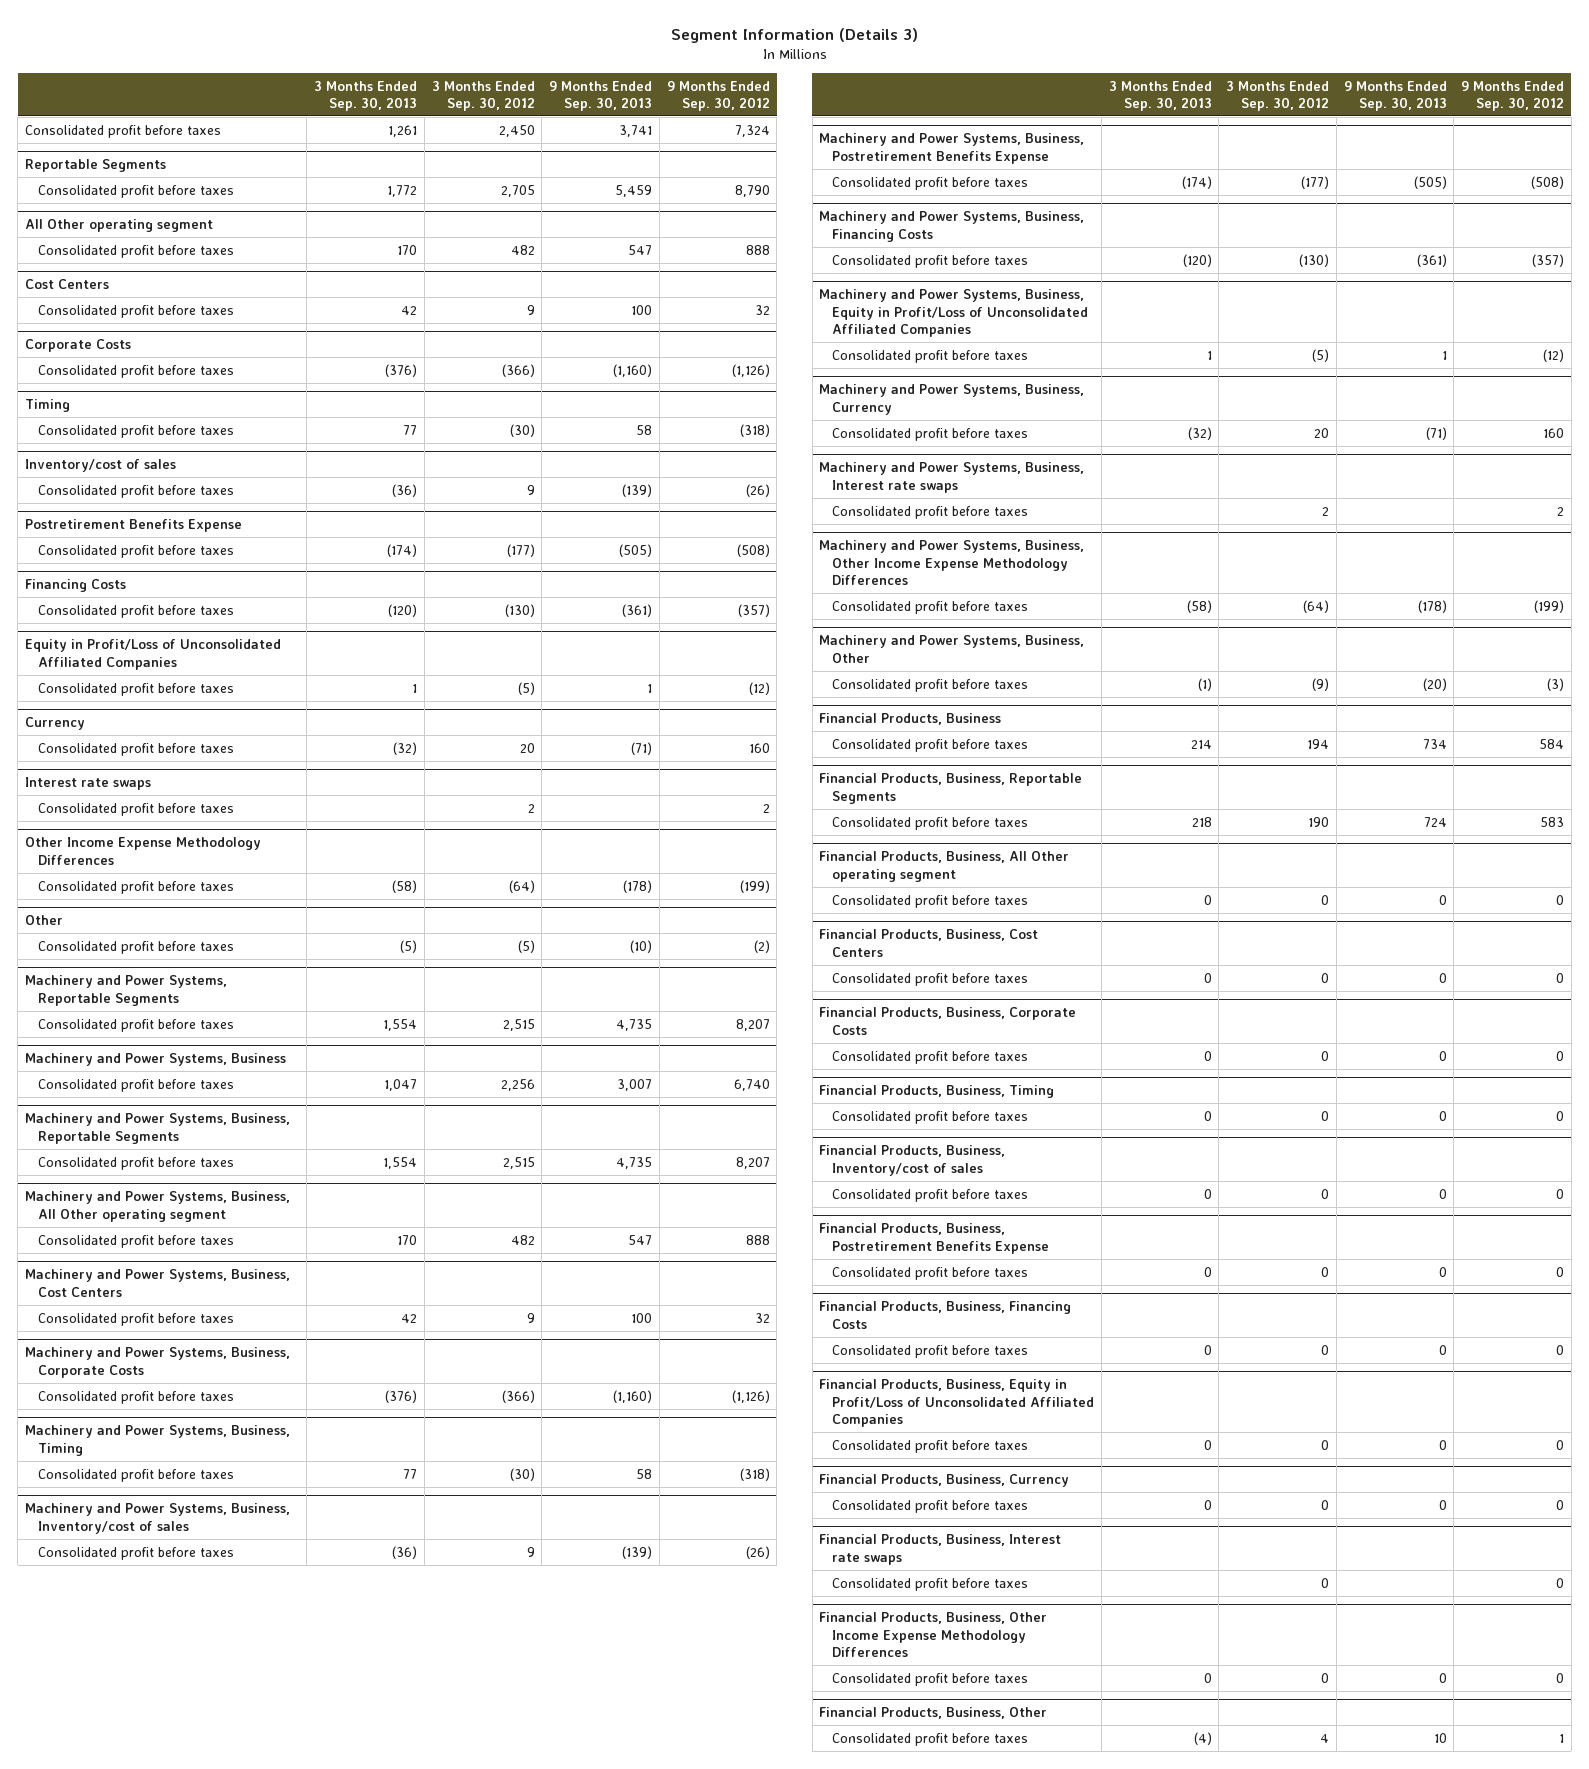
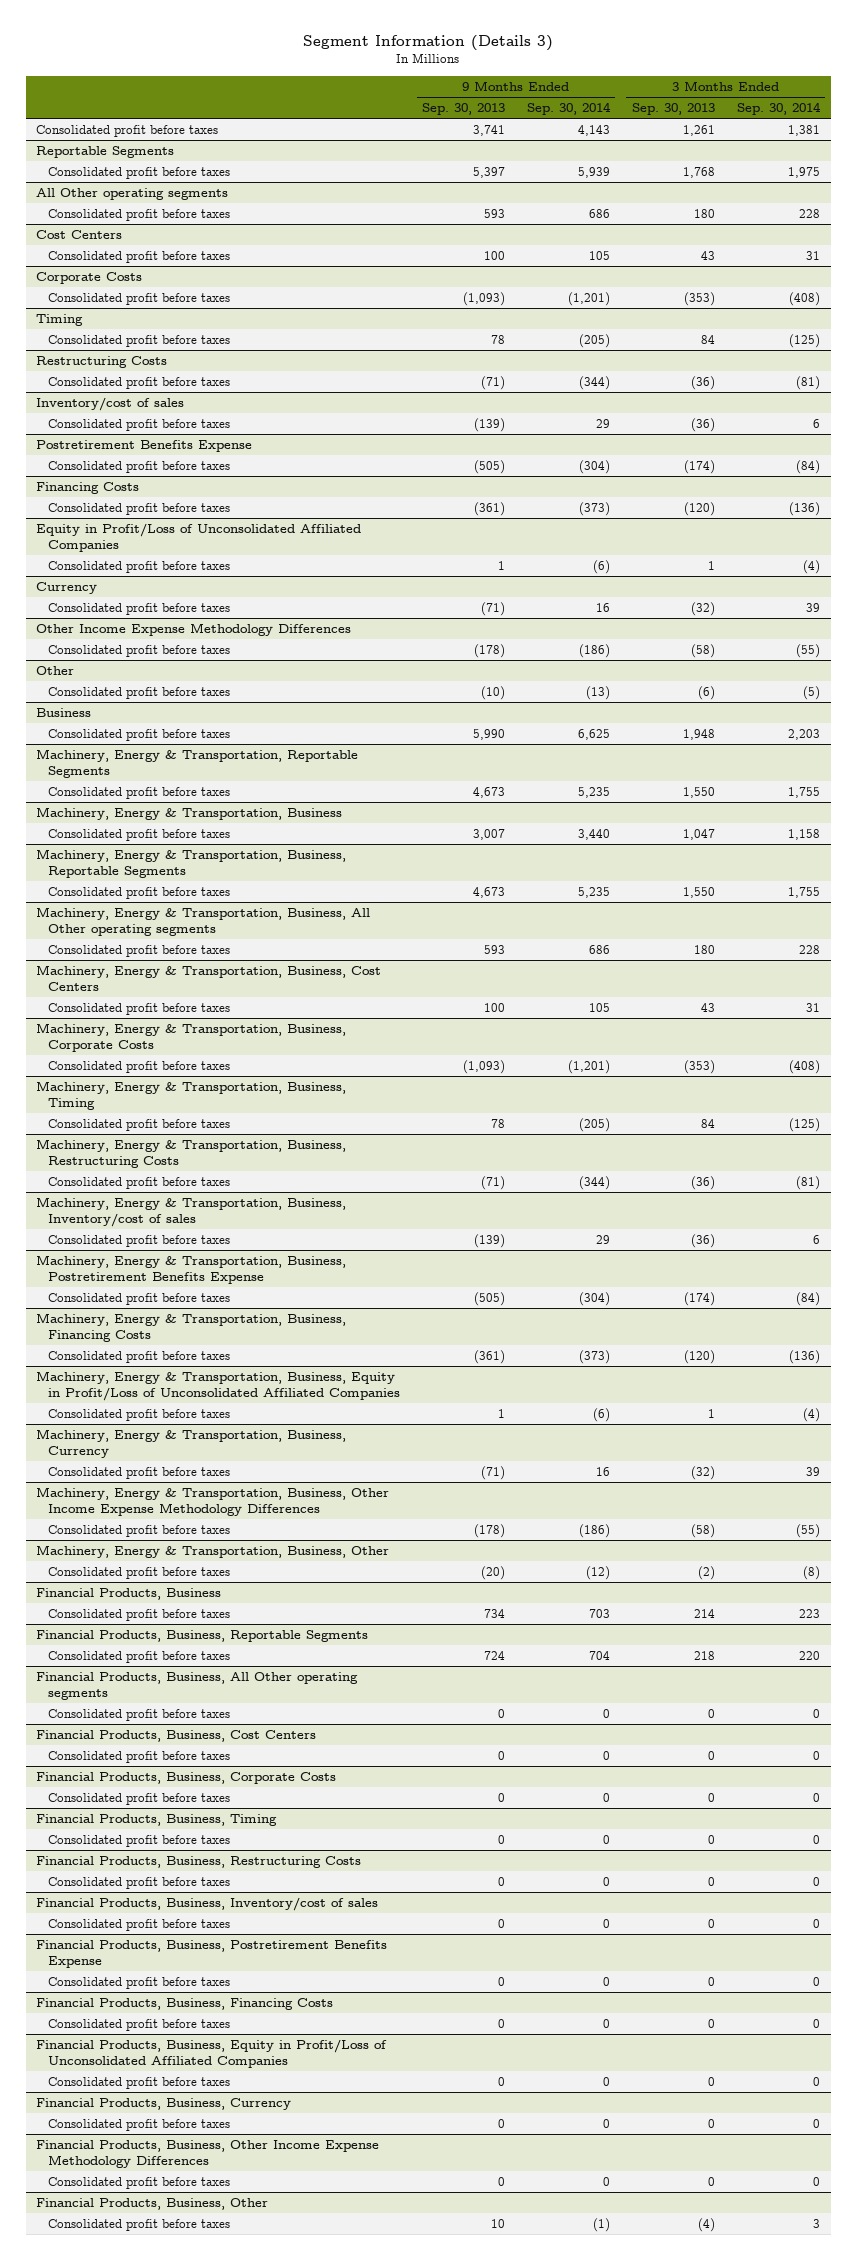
- | 3 Months Ended Sep. 30, 2013 | 3 Months Ended Sep. 30, 2012 | 9 Months Ended Sep. 30, 2013 | 9 Months Ended Sep. 30, 2012
+ | 9 Months Ended Sep. 30, 2013 | 9 Months Ended Sep. 30, 2014 | 3 Months Ended Sep. 30, 2013 | 3 Months Ended Sep. 30, 2014
@ Reportable Segments
- Consolidated profit before taxes | 1,772 | 2,705 | 5,459 | 8,790
- All Other operating segment
- Consolidated profit before taxes | 170 | 482 | 547 | 888
@ Reportable Segments
+ Consolidated profit before taxes | 5,397 | 5,939 | 1,768 | 1,975
+ All Other operating segments
+ Consolidated profit before taxes | 593 | 686 | 180 | 228
@ Cost Centers
- Consolidated profit before taxes | 42 | 9 | 100 | 32
+ Consolidated profit before taxes | 100 | 105 | 43 | 31
@ Corporate Costs
- Consolidated profit before taxes | (376) | (366) | (1,160) | (1,126)
+ Consolidated profit before taxes | (1,093) | (1,201) | (353) | (408)
@ Timing
- Consolidated profit before taxes | 77 | (30) | 58 | (318)
+ Consolidated profit before taxes | 78 | (205) | 84 | (125)
+ Restructuring Costs
+ Consolidated profit before taxes | (71) | (344) | (36) | (81)
- Interest rate swaps
- Consolidated profit before taxes | | 2 | | 2
@ Other
- Consolidated profit before taxes | (5) | (5) | (10) | (2)
- Machinery and Power Systems, Reportable Segments
- Consolidated profit before taxes | 1,554 | 2,515 | 4,735 | 8,207
- Machinery and Power Systems, Business
@ Other
+ Consolidated profit before taxes | (10) | (13) | (6) | (5)
+ Business
+ Consolidated profit before taxes | 5,990 | 6,625 | 1,948 | 2,203
+ Machinery, Energy & Transportation, Reportable Segments
+ Consolidated profit before taxes | 4,673 | 5,235 | 1,550 | 1,755
+ Machinery, Energy & Transportation, Business
- Machinery and Power Systems, Business, Reportable Segments
- Consolidated profit before taxes | 1,554 | 2,515 | 4,735 | 8,207
- Machinery and Power Systems, Business, All Other operating segment
- Consolidated profit before taxes | 170 | 482 | 547 | 888
- Machinery and Power Systems, Business, Cost Centers
- Consolidated profit before taxes | 42 | 9 | 100 | 32
- Machinery and Power Systems, Business, Corporate Costs
- Consolidated profit before taxes | (376) | (366) | (1,160) | (1,126)
- Machinery and Power Systems, Business, Timing
- Consolidated profit before taxes | 77 | (30) | 58 | (318)
- Machinery and Power Systems, Business, Inventory/cost of sales
+ Machinery, Energy & Transportation, Business, Reportable Segments
+ Consolidated profit before taxes | 4,673 | 5,235 | 1,550 | 1,755
+ Machinery, Energy & Transportation, Business, All Other operating segments
+ Consolidated profit before taxes | 593 | 686 | 180 | 228
+ Machinery, Energy & Transportation, Business, Cost Centers
+ Consolidated profit before taxes | 100 | 105 | 43 | 31
+ Machinery, Energy & Transportation, Business, Corporate Costs
+ Consolidated profit before taxes | (1,093) | (1,201) | (353) | (408)
+ Machinery, Energy & Transportation, Business, Timing
+ Consolidated profit before taxes | 78 | (205) | 84 | (125)
+ Machinery, Energy & Transportation, Business, Restructuring Costs
+ Consolidated profit before taxes | (71) | (344) | (36) | (81)
+ Machinery, Energy & Transportation, Business, Inventory/cost of sales
- Machinery and Power Systems, Business, Postretirement Benefits Expense
+ Machinery, Energy & Transportation, Business, Postretirement Benefits Expense
- Machinery and Power Systems, Business, Financing Costs
+ Machinery, Energy & Transportation, Business, Financing Costs
- Machinery and Power Systems, Business, Equity in Profit/Loss of Unconsolidated Affiliated Companies
+ Machinery, Energy & Transportation, Business, Equity in Profit/Loss of Unconsolidated Affiliated Companies
- Machinery and Power Systems, Business, Currency
+ Machinery, Energy & Transportation, Business, Currency
- Machinery and Power Systems, Business, Interest rate swaps
- Consolidated profit before taxes | | 2 | | 2
- Machinery and Power Systems, Business, Other Income Expense Methodology Differences
+ Machinery, Energy & Transportation, Business, Other Income Expense Methodology Differences
- Machinery and Power Systems, Business, Other
- Consolidated profit before taxes | (1) | (9) | (20) | (3)
+ Machinery, Energy & Transportation, Business, Other
+ Consolidated profit before taxes | (20) | (12) | (2) | (8)
- Financial Products, Business, All Other operating segment
+ Financial Products, Business, All Other operating segments
+ Financial Products, Business, Restructuring Costs
+ Consolidated profit before taxes | 0 | 0 | 0 | 0
- Financial Products, Business, Interest rate swaps
- Consolidated profit before taxes | | 0 | | 0

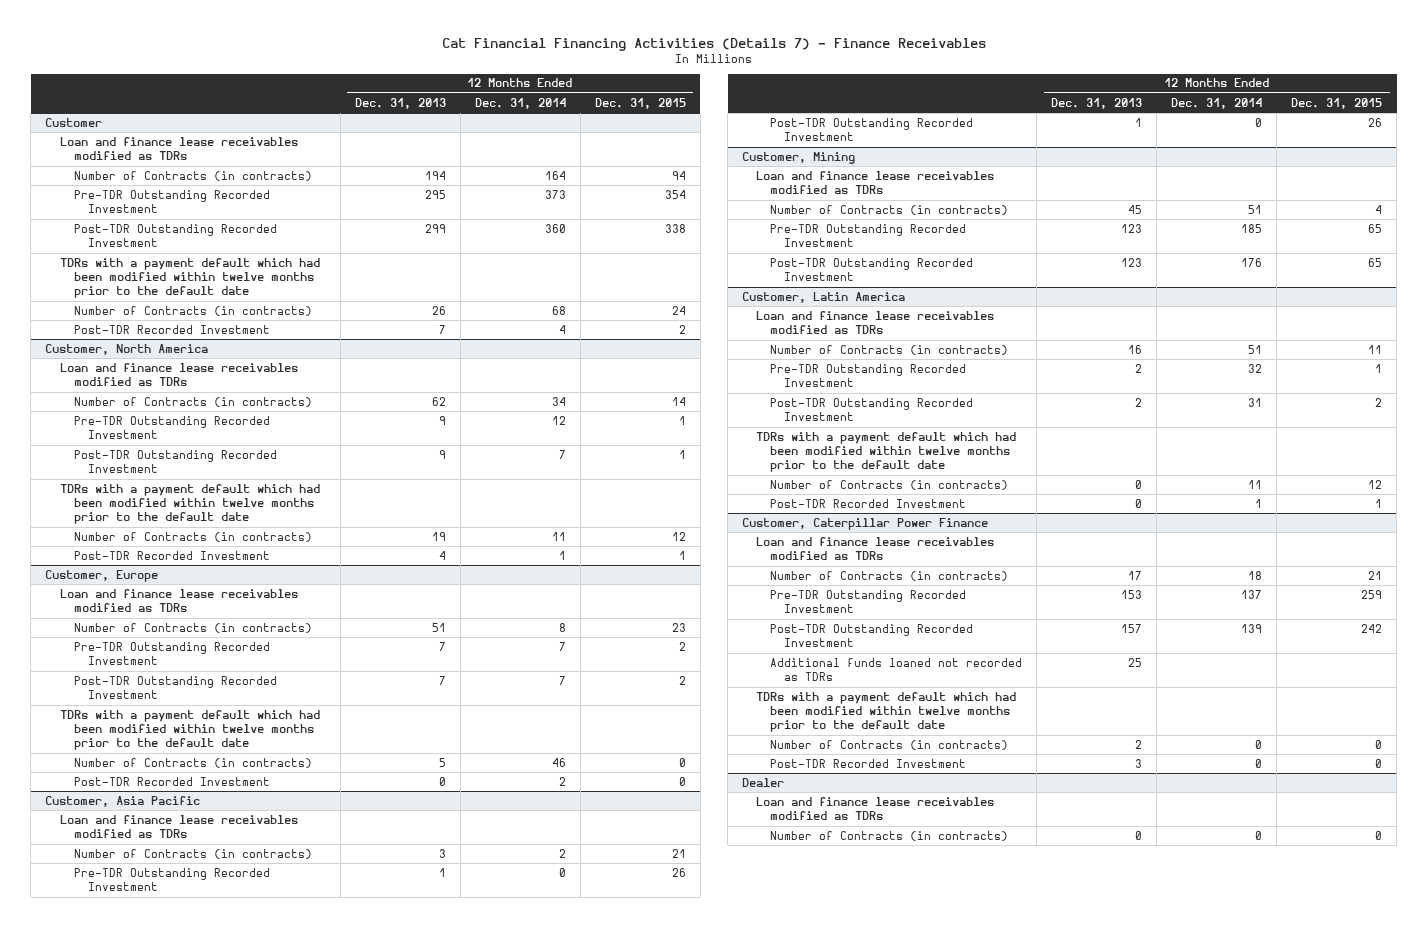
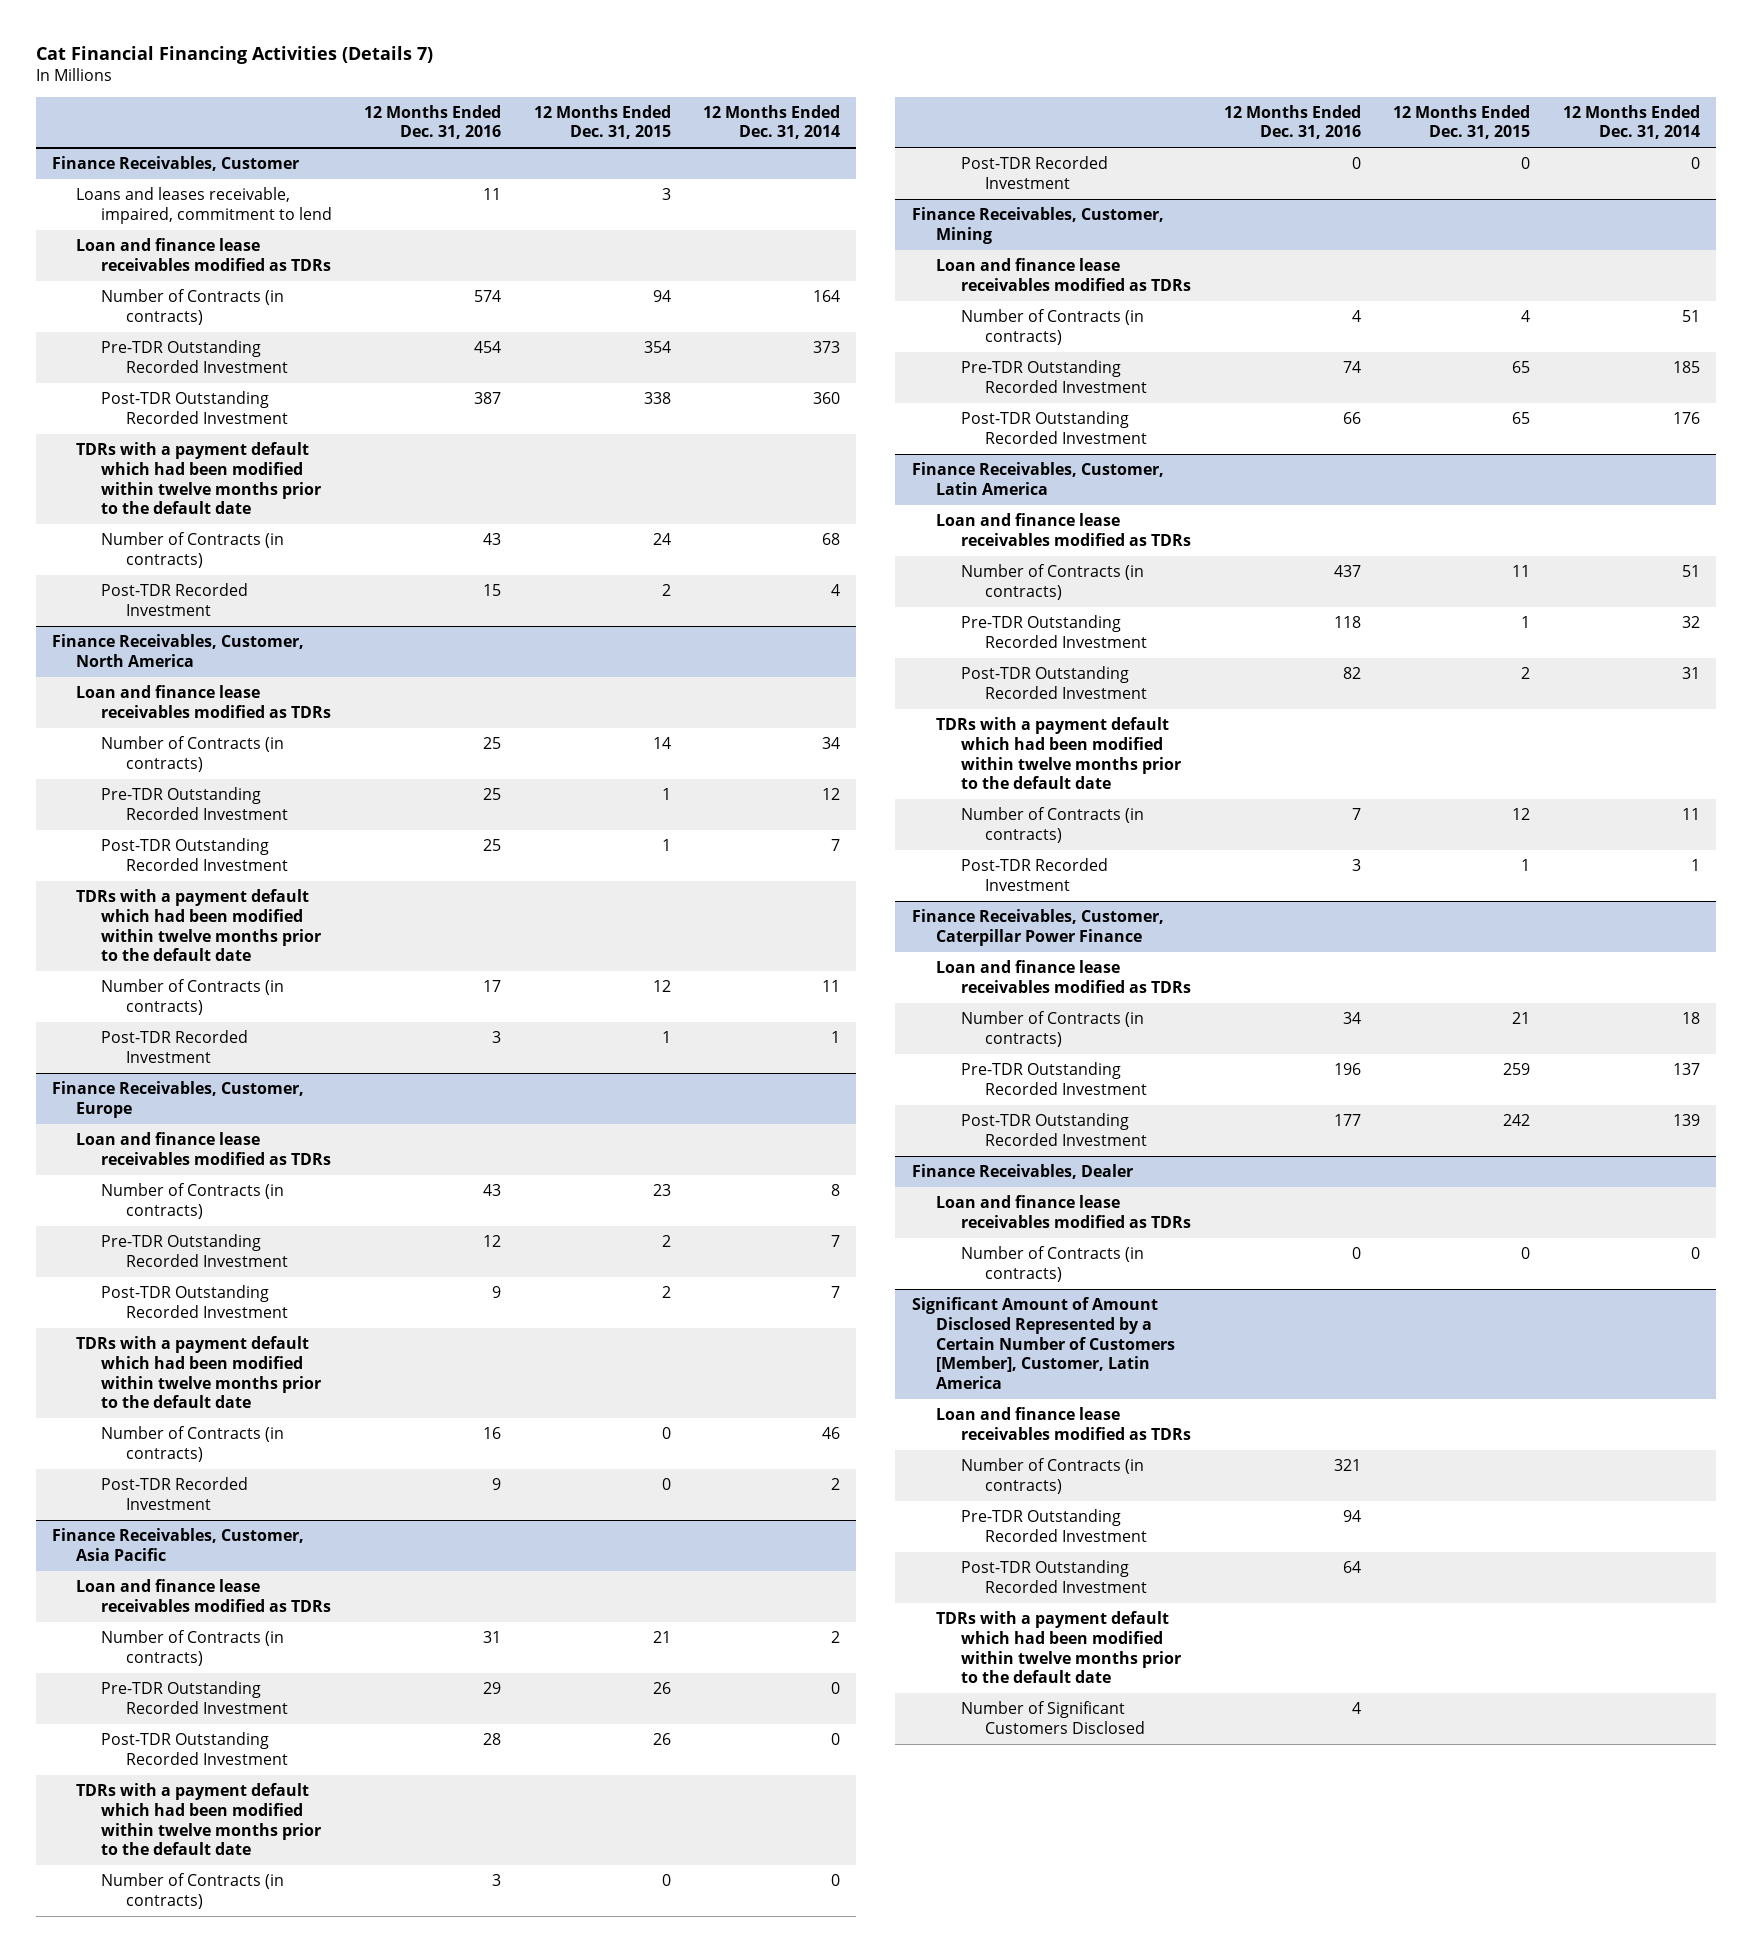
- Cat Financial Financing Activities (Details 7) - Finance Receivables
+ Cat Financial Financing Activities (Details 7)
- | 12 Months Ended Dec. 31, 2013 | 12 Months Ended Dec. 31, 2014 | 12 Months Ended Dec. 31, 2015
+ | 12 Months Ended Dec. 31, 2016 | 12 Months Ended Dec. 31, 2015 | 12 Months Ended Dec. 31, 2014
- Customer
+ Finance Receivables, Customer
+ Loans and leases receivable, impaired, commitment to lend | 11 | 3 |
- Customer, North America
+ Finance Receivables, Customer, North America
- Customer, Europe
+ Finance Receivables, Customer, Europe
- Customer, Asia Pacific
+ Finance Receivables, Customer, Asia Pacific
- Customer, Mining
+ TDRs with a payment default which had been modified within twelve months prior to the default date
+ Number of Contracts (in contracts) | 3 | 0 | 0
+ Post-TDR Recorded Investment | 0 | 0 | 0
+ Finance Receivables, Customer, Mining
- Customer, Latin America
+ Finance Receivables, Customer, Latin America
- Customer, Caterpillar Power Finance
+ Finance Receivables, Customer, Caterpillar Power Finance
- Additional funds loaned not recorded as TDRs | 25 | |
- TDRs with a payment default which had been modified within twelve months prior to the default date
- Number of Contracts (in contracts) | 2 | 0 | 0
- Post-TDR Recorded Investment | 3 | 0 | 0
- Dealer
+ Finance Receivables, Dealer
+ Significant Amount of Amount Disclosed Represented by a Certain Number of Customers [Member], Customer, Latin America
+ Loan and finance lease receivables modified as TDRs
+ Number of Contracts (in contracts) | 321 | |
+ Pre-TDR Outstanding Recorded Investment | 94 | |
+ Post-TDR Outstanding Recorded Investment | 64 | |
+ TDRs with a payment default which had been modified within twelve months prior to the default date
+ Number of Significant Customers Disclosed | 4 | |

